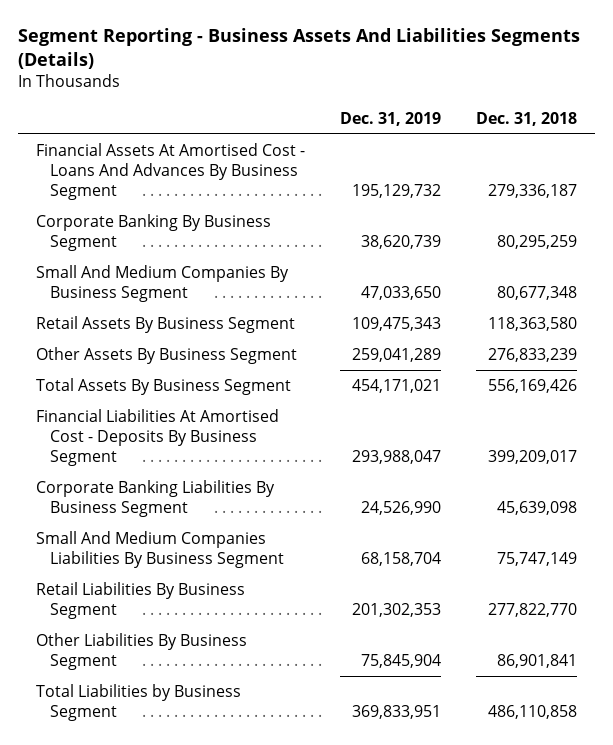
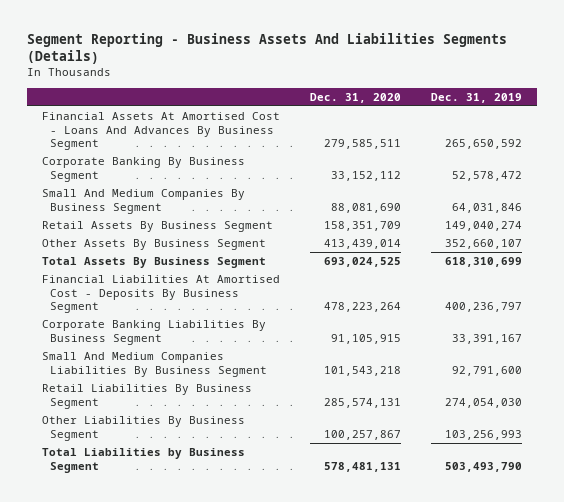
- | Dec. 31, 2019 | Dec. 31, 2018
+ | Dec. 31, 2020 | Dec. 31, 2019
- Financial Assets At Amortised Cost - Loans And Advances By Business Segment | 195,129,732 | 279,336,187
- Corporate Banking By Business Segment | 38,620,739 | 80,295,259
- Small And Medium Companies By Business Segment | 47,033,650 | 80,677,348
- Retail Assets By Business Segment | 109,475,343 | 118,363,580
- Other Assets By Business Segment | 259,041,289 | 276,833,239
- Total Assets By Business Segment | 454,171,021 | 556,169,426
- Financial Liabilities At Amortised Cost - Deposits By Business Segment | 293,988,047 | 399,209,017
- Corporate Banking Liabilities By Business Segment | 24,526,990 | 45,639,098
- Small And Medium Companies Liabilities By Business Segment | 68,158,704 | 75,747,149
- Retail Liabilities By Business Segment | 201,302,353 | 277,822,770
- Other Liabilities By Business Segment | 75,845,904 | 86,901,841
- Total Liabilities by Business Segment | 369,833,951 | 486,110,858
+ Financial Assets At Amortised Cost - Loans And Advances By Business Segment | 279,585,511 | 265,650,592
+ Corporate Banking By Business Segment | 33,152,112 | 52,578,472
+ Small And Medium Companies By Business Segment | 88,081,690 | 64,031,846
+ Retail Assets By Business Segment | 158,351,709 | 149,040,274
+ Other Assets By Business Segment | 413,439,014 | 352,660,107
+ Total Assets By Business Segment | 693,024,525 | 618,310,699
+ Financial Liabilities At Amortised Cost - Deposits By Business Segment | 478,223,264 | 400,236,797
+ Corporate Banking Liabilities By Business Segment | 91,105,915 | 33,391,167
+ Small And Medium Companies Liabilities By Business Segment | 101,543,218 | 92,791,600
+ Retail Liabilities By Business Segment | 285,574,131 | 274,054,030
+ Other Liabilities By Business Segment | 100,257,867 | 103,256,993
+ Total Liabilities by Business Segment | 578,481,131 | 503,493,790

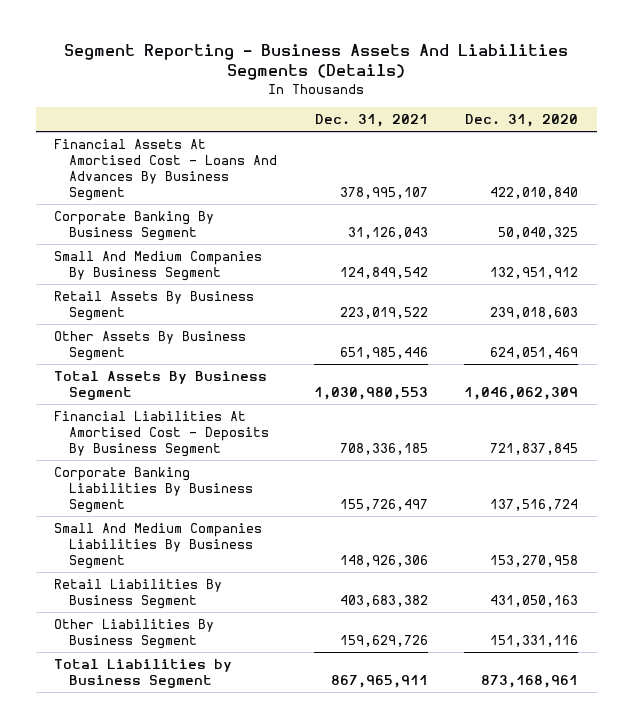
- | Dec. 31, 2020 | Dec. 31, 2019
+ | Dec. 31, 2021 | Dec. 31, 2020
- Financial Assets At Amortised Cost - Loans And Advances By Business Segment | 279,585,511 | 265,650,592
- Corporate Banking By Business Segment | 33,152,112 | 52,578,472
- Small And Medium Companies By Business Segment | 88,081,690 | 64,031,846
- Retail Assets By Business Segment | 158,351,709 | 149,040,274
- Other Assets By Business Segment | 413,439,014 | 352,660,107
- Total Assets By Business Segment | 693,024,525 | 618,310,699
- Financial Liabilities At Amortised Cost - Deposits By Business Segment | 478,223,264 | 400,236,797
- Corporate Banking Liabilities By Business Segment | 91,105,915 | 33,391,167
- Small And Medium Companies Liabilities By Business Segment | 101,543,218 | 92,791,600
- Retail Liabilities By Business Segment | 285,574,131 | 274,054,030
- Other Liabilities By Business Segment | 100,257,867 | 103,256,993
- Total Liabilities by Business Segment | 578,481,131 | 503,493,790
+ Financial Assets At Amortised Cost - Loans And Advances By Business Segment | 378,995,107 | 422,010,840
+ Corporate Banking By Business Segment | 31,126,043 | 50,040,325
+ Small And Medium Companies By Business Segment | 124,849,542 | 132,951,912
+ Retail Assets By Business Segment | 223,019,522 | 239,018,603
+ Other Assets By Business Segment | 651,985,446 | 624,051,469
+ Total Assets By Business Segment | 1,030,980,553 | 1,046,062,309
+ Financial Liabilities At Amortised Cost - Deposits By Business Segment | 708,336,185 | 721,837,845
+ Corporate Banking Liabilities By Business Segment | 155,726,497 | 137,516,724
+ Small And Medium Companies Liabilities By Business Segment | 148,926,306 | 153,270,958
+ Retail Liabilities By Business Segment | 403,683,382 | 431,050,163
+ Other Liabilities By Business Segment | 159,629,726 | 151,331,116
+ Total Liabilities by Business Segment | 867,965,911 | 873,168,961

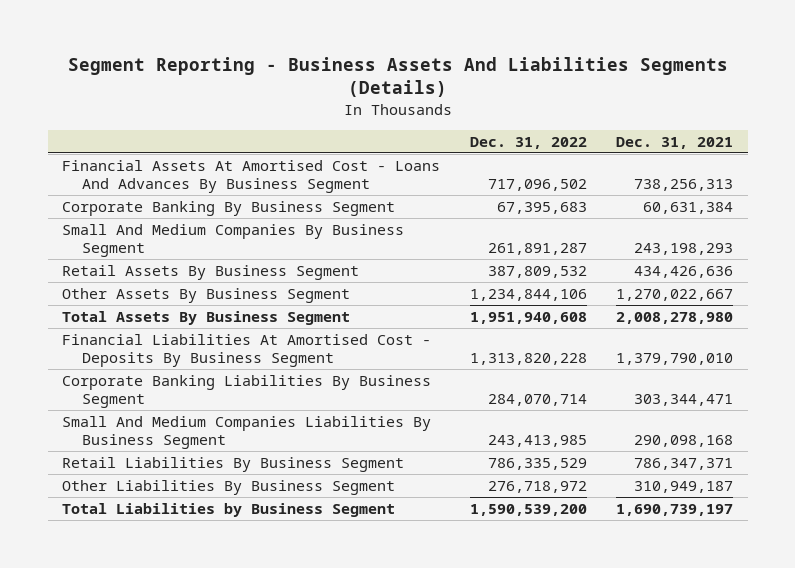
- | Dec. 31, 2021 | Dec. 31, 2020
+ | Dec. 31, 2022 | Dec. 31, 2021
- Financial Assets At Amortised Cost - Loans And Advances By Business Segment | 378,995,107 | 422,010,840
- Corporate Banking By Business Segment | 31,126,043 | 50,040,325
- Small And Medium Companies By Business Segment | 124,849,542 | 132,951,912
- Retail Assets By Business Segment | 223,019,522 | 239,018,603
- Other Assets By Business Segment | 651,985,446 | 624,051,469
- Total Assets By Business Segment | 1,030,980,553 | 1,046,062,309
- Financial Liabilities At Amortised Cost - Deposits By Business Segment | 708,336,185 | 721,837,845
- Corporate Banking Liabilities By Business Segment | 155,726,497 | 137,516,724
- Small And Medium Companies Liabilities By Business Segment | 148,926,306 | 153,270,958
- Retail Liabilities By Business Segment | 403,683,382 | 431,050,163
- Other Liabilities By Business Segment | 159,629,726 | 151,331,116
- Total Liabilities by Business Segment | 867,965,911 | 873,168,961
+ Financial Assets At Amortised Cost - Loans And Advances By Business Segment | 717,096,502 | 738,256,313
+ Corporate Banking By Business Segment | 67,395,683 | 60,631,384
+ Small And Medium Companies By Business Segment | 261,891,287 | 243,198,293
+ Retail Assets By Business Segment | 387,809,532 | 434,426,636
+ Other Assets By Business Segment | 1,234,844,106 | 1,270,022,667
+ Total Assets By Business Segment | 1,951,940,608 | 2,008,278,980
+ Financial Liabilities At Amortised Cost - Deposits By Business Segment | 1,313,820,228 | 1,379,790,010
+ Corporate Banking Liabilities By Business Segment | 284,070,714 | 303,344,471
+ Small And Medium Companies Liabilities By Business Segment | 243,413,985 | 290,098,168
+ Retail Liabilities By Business Segment | 786,335,529 | 786,347,371
+ Other Liabilities By Business Segment | 276,718,972 | 310,949,187
+ Total Liabilities by Business Segment | 1,590,539,200 | 1,690,739,197

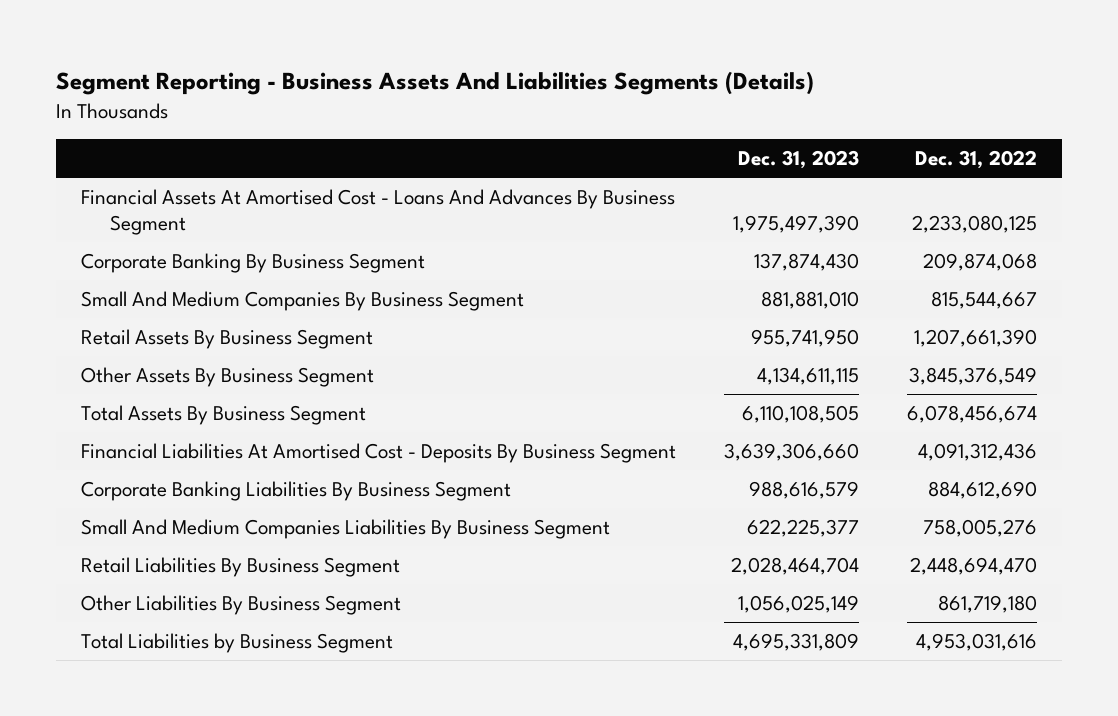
- | Dec. 31, 2022 | Dec. 31, 2021
+ | Dec. 31, 2023 | Dec. 31, 2022
- Financial Assets At Amortised Cost - Loans And Advances By Business Segment | 717,096,502 | 738,256,313
- Corporate Banking By Business Segment | 67,395,683 | 60,631,384
- Small And Medium Companies By Business Segment | 261,891,287 | 243,198,293
- Retail Assets By Business Segment | 387,809,532 | 434,426,636
- Other Assets By Business Segment | 1,234,844,106 | 1,270,022,667
- Total Assets By Business Segment | 1,951,940,608 | 2,008,278,980
- Financial Liabilities At Amortised Cost - Deposits By Business Segment | 1,313,820,228 | 1,379,790,010
- Corporate Banking Liabilities By Business Segment | 284,070,714 | 303,344,471
- Small And Medium Companies Liabilities By Business Segment | 243,413,985 | 290,098,168
- Retail Liabilities By Business Segment | 786,335,529 | 786,347,371
- Other Liabilities By Business Segment | 276,718,972 | 310,949,187
- Total Liabilities by Business Segment | 1,590,539,200 | 1,690,739,197
+ Financial Assets At Amortised Cost - Loans And Advances By Business Segment | 1,975,497,390 | 2,233,080,125
+ Corporate Banking By Business Segment | 137,874,430 | 209,874,068
+ Small And Medium Companies By Business Segment | 881,881,010 | 815,544,667
+ Retail Assets By Business Segment | 955,741,950 | 1,207,661,390
+ Other Assets By Business Segment | 4,134,611,115 | 3,845,376,549
+ Total Assets By Business Segment | 6,110,108,505 | 6,078,456,674
+ Financial Liabilities At Amortised Cost - Deposits By Business Segment | 3,639,306,660 | 4,091,312,436
+ Corporate Banking Liabilities By Business Segment | 988,616,579 | 884,612,690
+ Small And Medium Companies Liabilities By Business Segment | 622,225,377 | 758,005,276
+ Retail Liabilities By Business Segment | 2,028,464,704 | 2,448,694,470
+ Other Liabilities By Business Segment | 1,056,025,149 | 861,719,180
+ Total Liabilities by Business Segment | 4,695,331,809 | 4,953,031,616

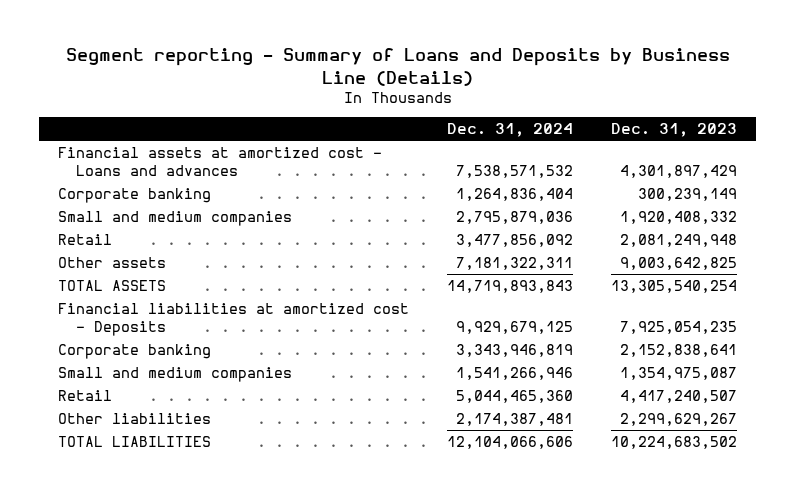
- Segment Reporting - Business Assets And Liabilities Segments (Details)
+ Segment reporting - Summary of Loans and Deposits by Business Line (Details)
- | Dec. 31, 2023 | Dec. 31, 2022
+ | Dec. 31, 2024 | Dec. 31, 2023
- Financial Assets At Amortised Cost - Loans And Advances By Business Segment | 1,975,497,390 | 2,233,080,125
- Corporate Banking By Business Segment | 137,874,430 | 209,874,068
- Small And Medium Companies By Business Segment | 881,881,010 | 815,544,667
- Retail Assets By Business Segment | 955,741,950 | 1,207,661,390
- Other Assets By Business Segment | 4,134,611,115 | 3,845,376,549
- Total Assets By Business Segment | 6,110,108,505 | 6,078,456,674
- Financial Liabilities At Amortised Cost - Deposits By Business Segment | 3,639,306,660 | 4,091,312,436
- Corporate Banking Liabilities By Business Segment | 988,616,579 | 884,612,690
- Small And Medium Companies Liabilities By Business Segment | 622,225,377 | 758,005,276
- Retail Liabilities By Business Segment | 2,028,464,704 | 2,448,694,470
- Other Liabilities By Business Segment | 1,056,025,149 | 861,719,180
- Total Liabilities by Business Segment | 4,695,331,809 | 4,953,031,616
+ Financial assets at amortized cost - Loans and advances | 7,538,571,532 | 4,301,897,429
+ Corporate banking | 1,264,836,404 | 300,239,149
+ Small and medium companies | 2,795,879,036 | 1,920,408,332
+ Retail | 3,477,856,092 | 2,081,249,948
+ Other assets | 7,181,322,311 | 9,003,642,825
+ TOTAL ASSETS | 14,719,893,843 | 13,305,540,254
+ Financial liabilities at amortized cost - Deposits | 9,929,679,125 | 7,925,054,235
+ Corporate banking | 3,343,946,819 | 2,152,838,641
+ Small and medium companies | 1,541,266,946 | 1,354,975,087
+ Retail | 5,044,465,360 | 4,417,240,507
+ Other liabilities | 2,174,387,481 | 2,299,629,267
+ TOTAL LIABILITIES | 12,104,066,606 | 10,224,683,502

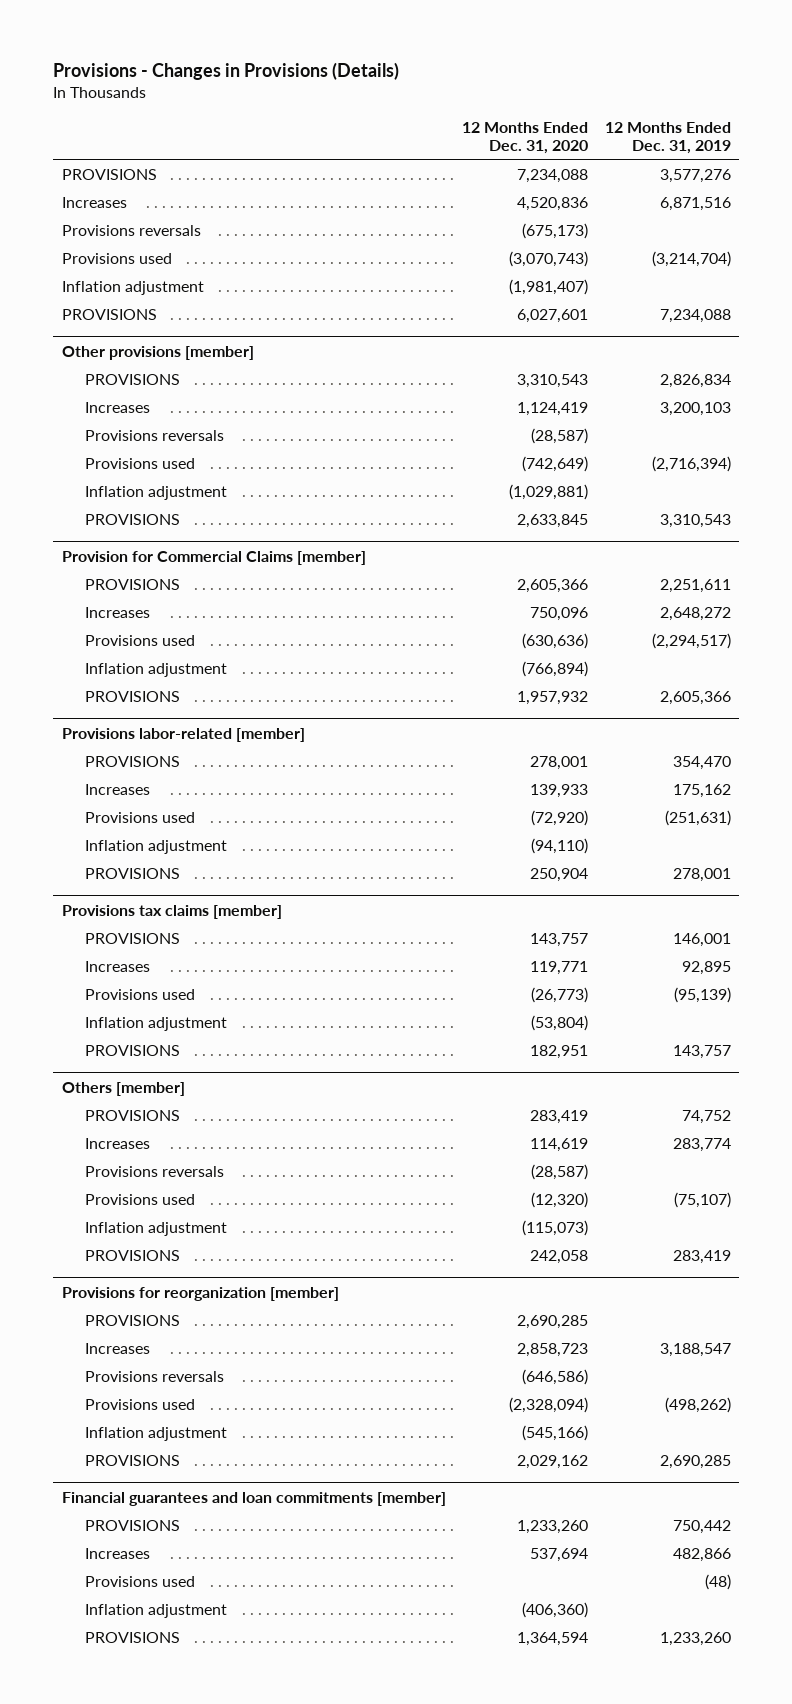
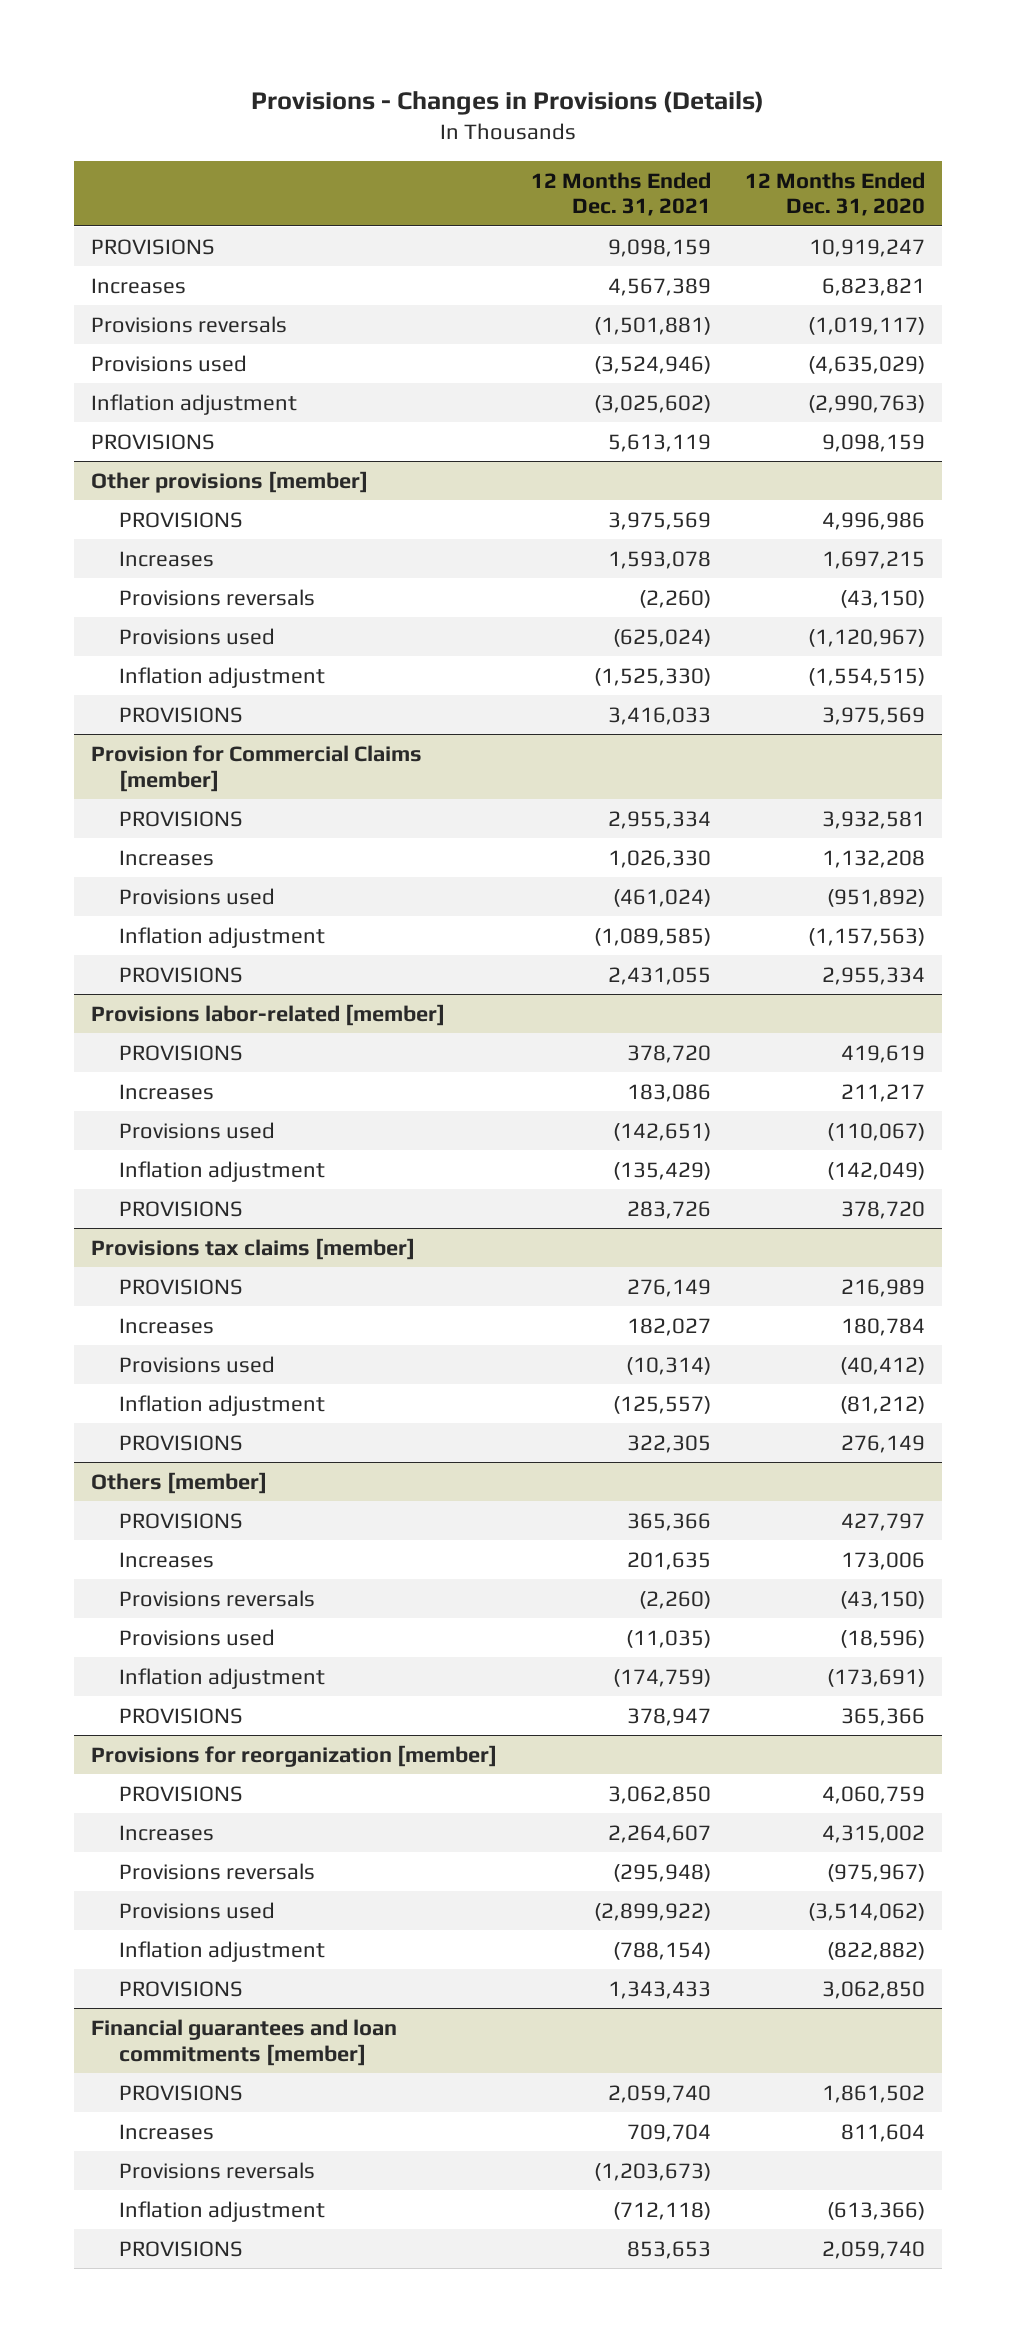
- | 12 Months Ended Dec. 31, 2020 | 12 Months Ended Dec. 31, 2019
+ | 12 Months Ended Dec. 31, 2021 | 12 Months Ended Dec. 31, 2020
- PROVISIONS | 7,234,088 | 3,577,276
- Increases | 4,520,836 | 6,871,516
- Provisions reversals | (675,173) |
- Provisions used | (3,070,743) | (3,214,704)
- Inflation adjustment | (1,981,407) |
- PROVISIONS | 6,027,601 | 7,234,088
+ PROVISIONS | 9,098,159 | 10,919,247
+ Increases | 4,567,389 | 6,823,821
+ Provisions reversals | (1,501,881) | (1,019,117)
+ Provisions used | (3,524,946) | (4,635,029)
+ Inflation adjustment | (3,025,602) | (2,990,763)
+ PROVISIONS | 5,613,119 | 9,098,159
@ Other provisions [member]
- PROVISIONS | 3,310,543 | 2,826,834
- Increases | 1,124,419 | 3,200,103
- Provisions reversals | (28,587) |
- Provisions used | (742,649) | (2,716,394)
- Inflation adjustment | (1,029,881) |
- PROVISIONS | 2,633,845 | 3,310,543
+ PROVISIONS | 3,975,569 | 4,996,986
+ Increases | 1,593,078 | 1,697,215
+ Provisions reversals | (2,260) | (43,150)
+ Provisions used | (625,024) | (1,120,967)
+ Inflation adjustment | (1,525,330) | (1,554,515)
+ PROVISIONS | 3,416,033 | 3,975,569
@ Provision for Commercial Claims [member]
- PROVISIONS | 2,605,366 | 2,251,611
- Increases | 750,096 | 2,648,272
- Provisions used | (630,636) | (2,294,517)
- Inflation adjustment | (766,894) |
- PROVISIONS | 1,957,932 | 2,605,366
+ PROVISIONS | 2,955,334 | 3,932,581
+ Increases | 1,026,330 | 1,132,208
+ Provisions used | (461,024) | (951,892)
+ Inflation adjustment | (1,089,585) | (1,157,563)
+ PROVISIONS | 2,431,055 | 2,955,334
@ Provisions labor-related [member]
- PROVISIONS | 278,001 | 354,470
- Increases | 139,933 | 175,162
- Provisions used | (72,920) | (251,631)
- Inflation adjustment | (94,110) |
- PROVISIONS | 250,904 | 278,001
+ PROVISIONS | 378,720 | 419,619
+ Increases | 183,086 | 211,217
+ Provisions used | (142,651) | (110,067)
+ Inflation adjustment | (135,429) | (142,049)
+ PROVISIONS | 283,726 | 378,720
@ Provisions tax claims [member]
- PROVISIONS | 143,757 | 146,001
- Increases | 119,771 | 92,895
- Provisions used | (26,773) | (95,139)
- Inflation adjustment | (53,804) |
- PROVISIONS | 182,951 | 143,757
+ PROVISIONS | 276,149 | 216,989
+ Increases | 182,027 | 180,784
+ Provisions used | (10,314) | (40,412)
+ Inflation adjustment | (125,557) | (81,212)
+ PROVISIONS | 322,305 | 276,149
@ Others [member]
- PROVISIONS | 283,419 | 74,752
- Increases | 114,619 | 283,774
- Provisions reversals | (28,587) |
- Provisions used | (12,320) | (75,107)
- Inflation adjustment | (115,073) |
- PROVISIONS | 242,058 | 283,419
+ PROVISIONS | 365,366 | 427,797
+ Increases | 201,635 | 173,006
+ Provisions reversals | (2,260) | (43,150)
+ Provisions used | (11,035) | (18,596)
+ Inflation adjustment | (174,759) | (173,691)
+ PROVISIONS | 378,947 | 365,366
@ Provisions for reorganization [member]
- PROVISIONS | 2,690,285 |
- Increases | 2,858,723 | 3,188,547
- Provisions reversals | (646,586) |
- Provisions used | (2,328,094) | (498,262)
- Inflation adjustment | (545,166) |
- PROVISIONS | 2,029,162 | 2,690,285
+ PROVISIONS | 3,062,850 | 4,060,759
+ Increases | 2,264,607 | 4,315,002
+ Provisions reversals | (295,948) | (975,967)
+ Provisions used | (2,899,922) | (3,514,062)
+ Inflation adjustment | (788,154) | (822,882)
+ PROVISIONS | 1,343,433 | 3,062,850
@ Financial guarantees and loan commitments [member]
- PROVISIONS | 1,233,260 | 750,442
- Increases | 537,694 | 482,866
- Provisions used | | (48)
- Inflation adjustment | (406,360) |
- PROVISIONS | 1,364,594 | 1,233,260
+ PROVISIONS | 2,059,740 | 1,861,502
+ Increases | 709,704 | 811,604
+ Provisions reversals | (1,203,673) |
+ Inflation adjustment | (712,118) | (613,366)
+ PROVISIONS | 853,653 | 2,059,740

